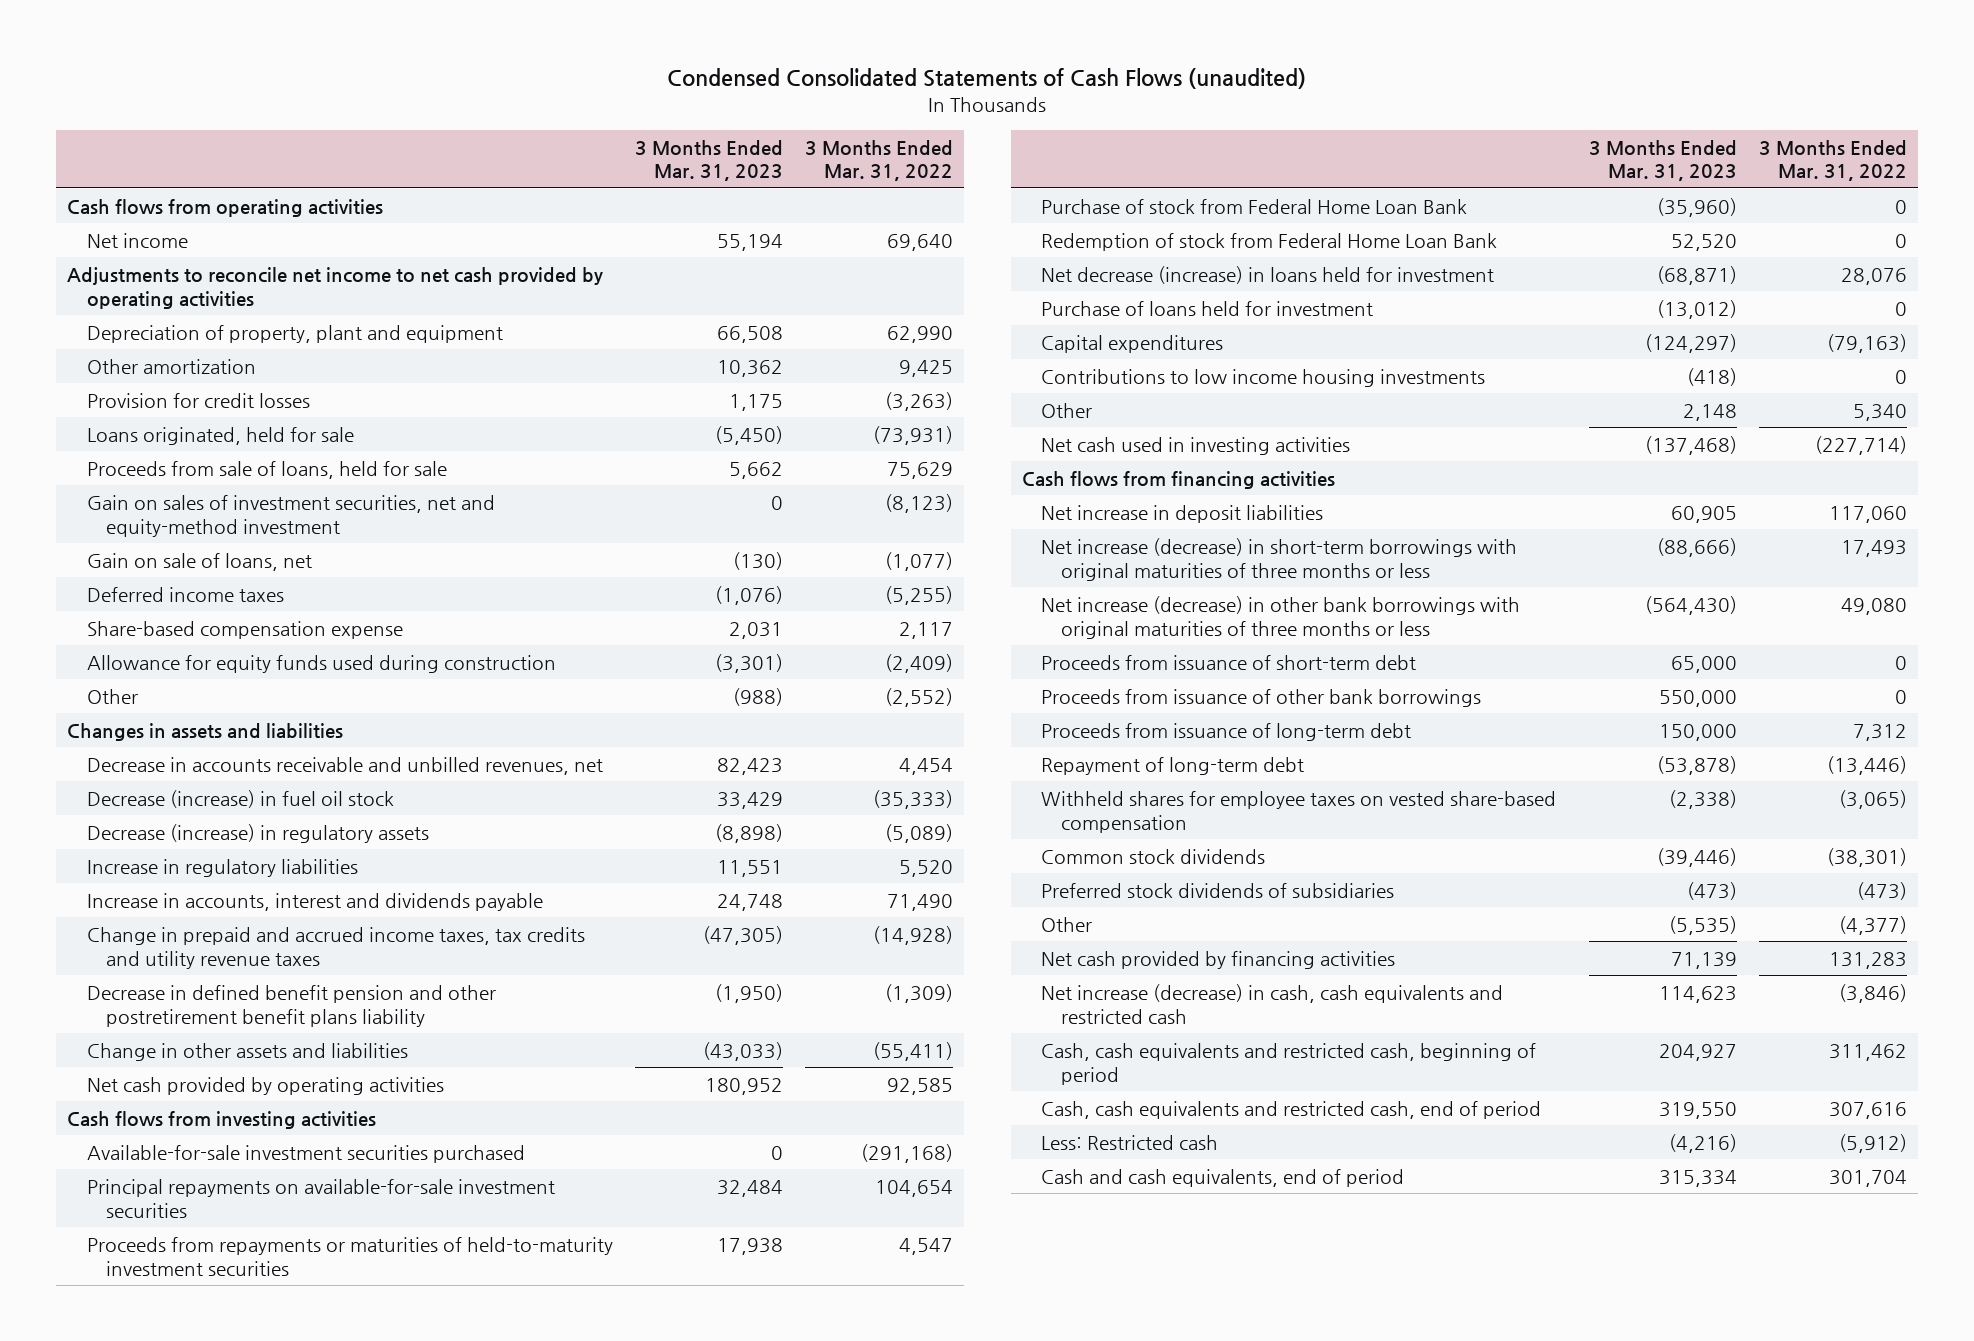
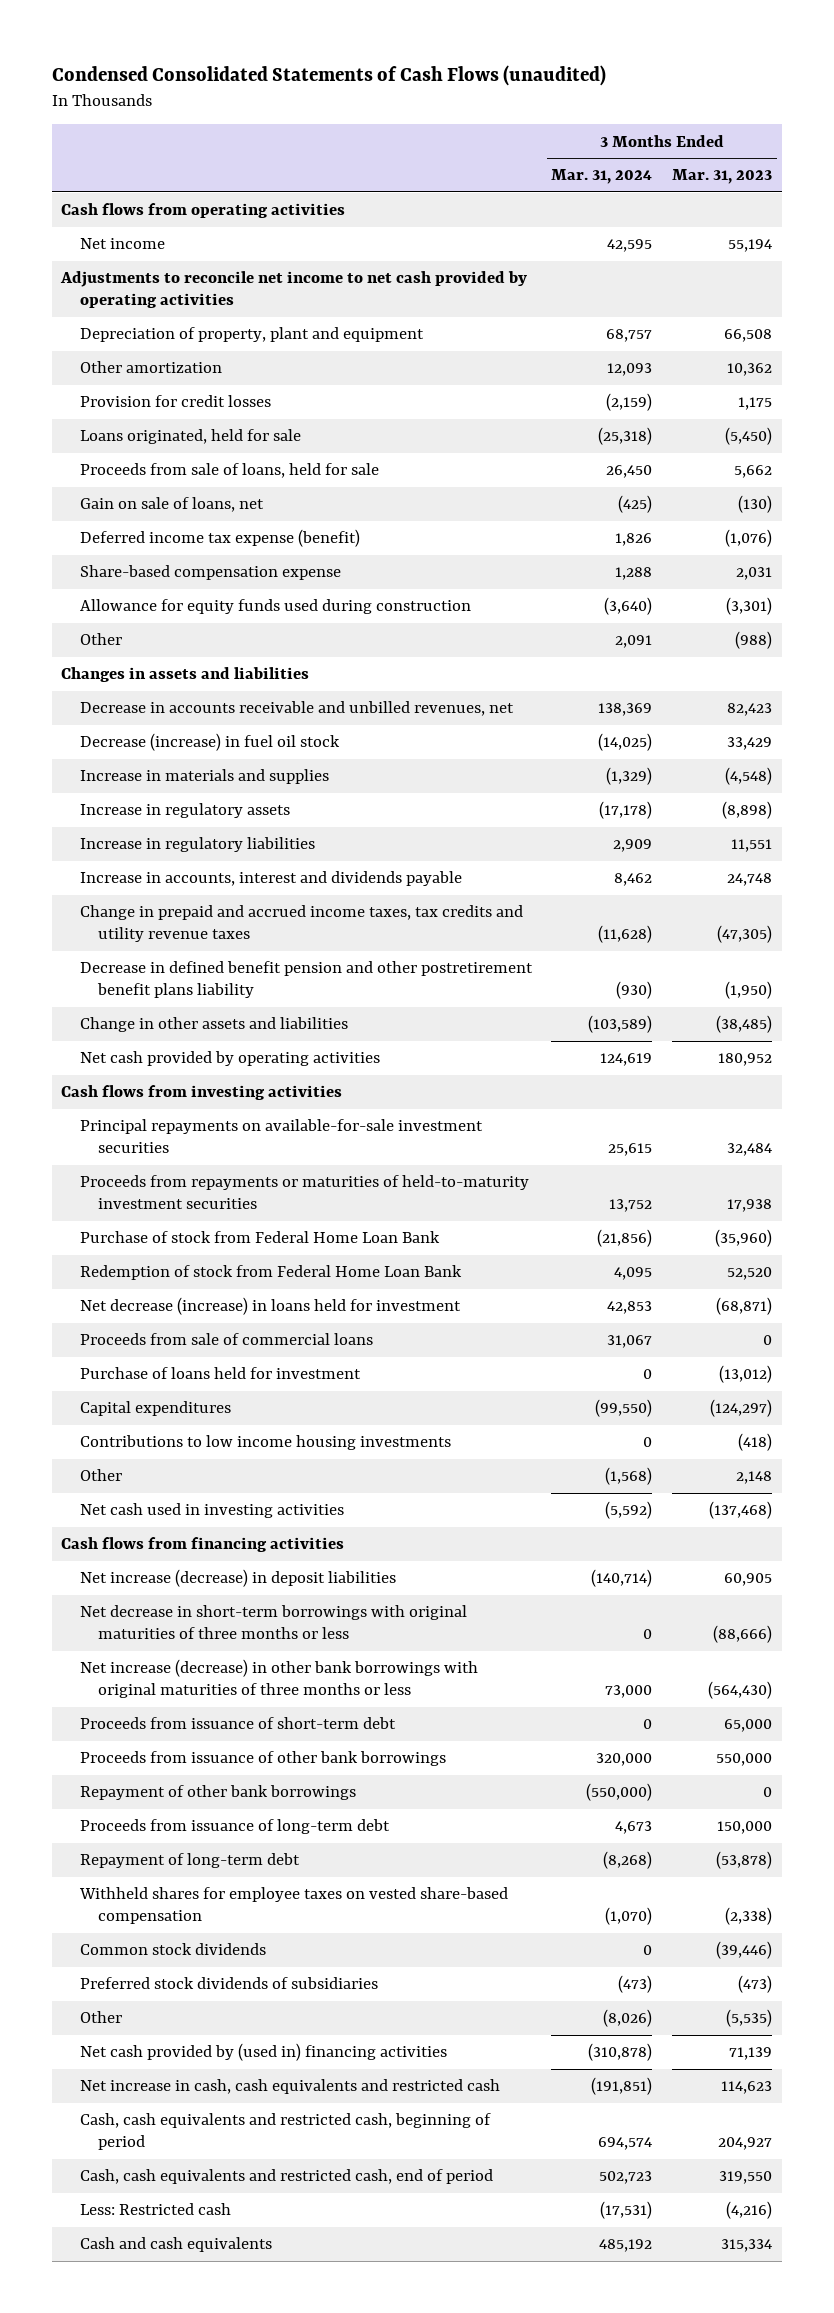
- | 3 Months Ended Mar. 31, 2023 | 3 Months Ended Mar. 31, 2022
+ | 3 Months Ended Mar. 31, 2024 | 3 Months Ended Mar. 31, 2023
- Gain on sales of investment securities, net and equity-method investment | 0 | (8,123)
- Deferred income taxes | (1,076) | (5,255)
+ Deferred income tax expense (benefit) | 1,826 | (1,076)
- Decrease (increase) in regulatory assets | (8,898) | (5,089)
+ Increase in materials and supplies | (1,329) | (4,548)
+ Increase in regulatory assets | (17,178) | (8,898)
- Change in other assets and liabilities | (43,033) | (55,411)
+ Change in other assets and liabilities | (103,589) | (38,485)
- Available-for-sale investment securities purchased | 0 | (291,168)
+ Proceeds from sale of commercial loans | 31,067 | 0
- Net increase in deposit liabilities | 60,905 | 117,060
- Net increase (decrease) in short-term borrowings with original maturities of three months or less | (88,666) | 17,493
+ Net increase (decrease) in deposit liabilities | (140,714) | 60,905
+ Net decrease in short-term borrowings with original maturities of three months or less | 0 | (88,666)
+ Repayment of other bank borrowings | (550,000) | 0
- Net cash provided by financing activities | 71,139 | 131,283
- Net increase (decrease) in cash, cash equivalents and restricted cash | 114,623 | (3,846)
+ Net cash provided by (used in) financing activities | (310,878) | 71,139
+ Net increase in cash, cash equivalents and restricted cash | (191,851) | 114,623
- Cash and cash equivalents, end of period | 315,334 | 301,704
+ Cash and cash equivalents | 485,192 | 315,334

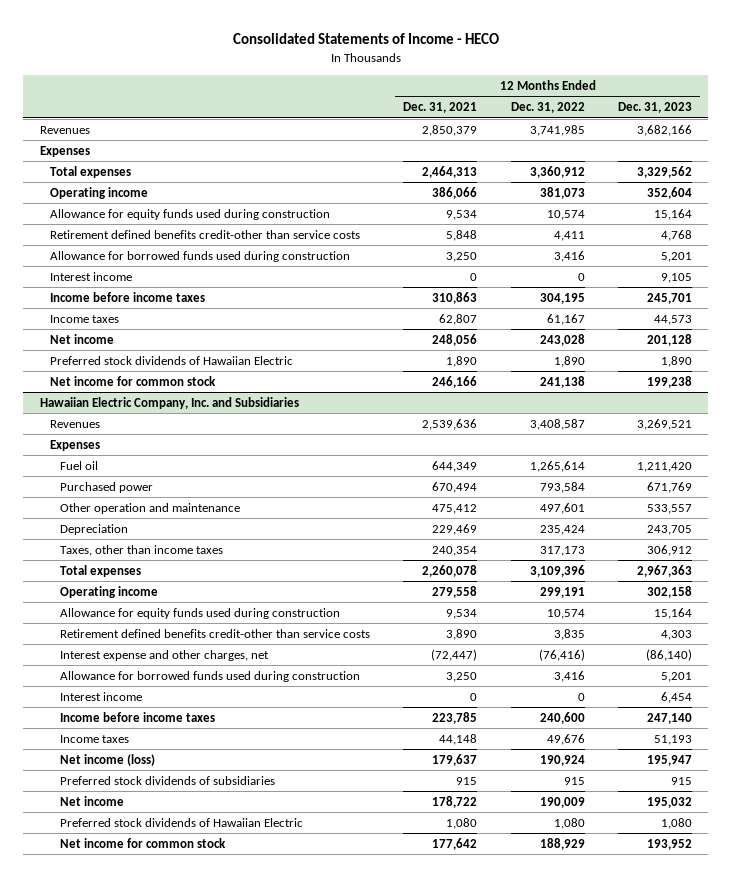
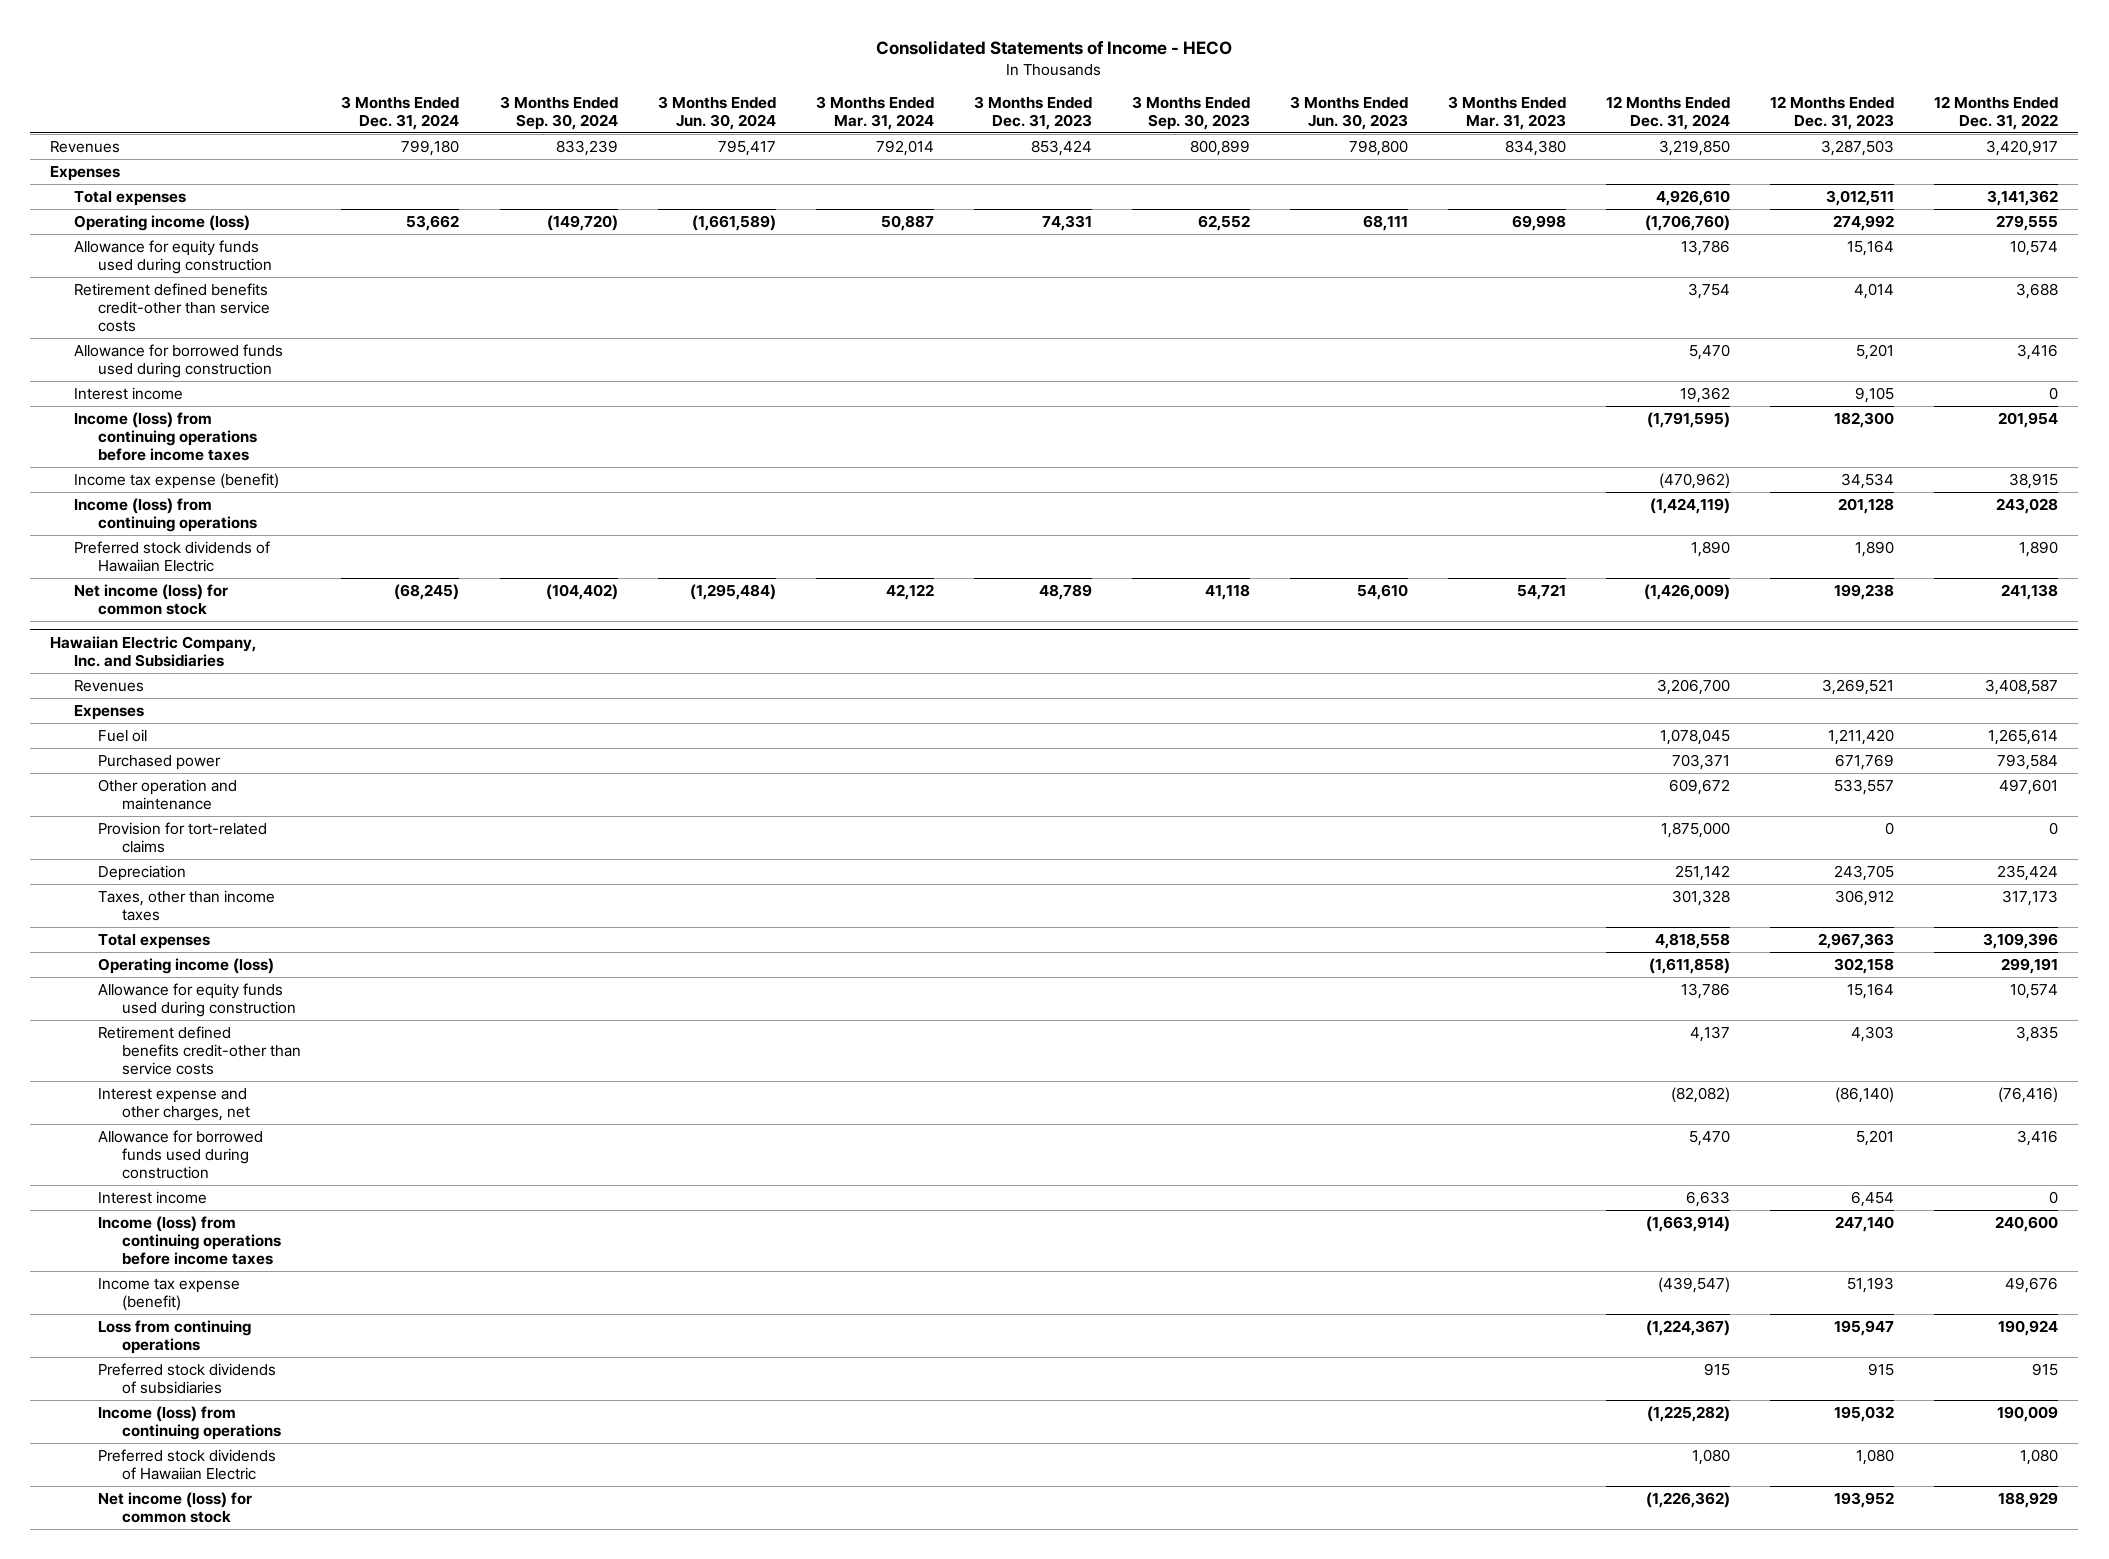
- | 12 Months Ended Dec. 31, 2021 | 12 Months Ended Dec. 31, 2022 | 12 Months Ended Dec. 31, 2023
+ | 3 Months Ended Dec. 31, 2024 | 3 Months Ended Sep. 30, 2024 | 3 Months Ended Jun. 30, 2024 | 3 Months Ended Mar. 31, 2024 | 3 Months Ended Dec. 31, 2023 | 3 Months Ended Sep. 30, 2023 | 3 Months Ended Jun. 30, 2023 | 3 Months Ended Mar. 31, 2023 | 12 Months Ended Dec. 31, 2024 | 12 Months Ended Dec. 31, 2023 | 12 Months Ended Dec. 31, 2022
- Revenues | 2,850,379 | 3,741,985 | 3,682,166
+ Revenues | 799,180 | 833,239 | 795,417 | 792,014 | 853,424 | 800,899 | 798,800 | 834,380 | 3,219,850 | 3,287,503 | 3,420,917
- Total expenses | 2,464,313 | 3,360,912 | 3,329,562
- Operating income | 386,066 | 381,073 | 352,604
+ Total expenses | | | | | | | | | 4,926,610 | 3,012,511 | 3,141,362
+ Operating income (loss) | 53,662 | (149,720) | (1,661,589) | 50,887 | 74,331 | 62,552 | 68,111 | 69,998 | (1,706,760) | 274,992 | 279,555
- Retirement defined benefits credit-other than service costs | 5,848 | 4,411 | 4,768
+ Retirement defined benefits credit-other than service costs | | | | | | | | | 3,754 | 4,014 | 3,688
- Income before income taxes | 310,863 | 304,195 | 245,701
- Income taxes | 62,807 | 61,167 | 44,573
- Net income | 248,056 | 243,028 | 201,128
+ Income (loss) from continuing operations before income taxes | | | | | | | | | (1,791,595) | 182,300 | 201,954
+ Income tax expense (benefit) | | | | | | | | | (470,962) | 34,534 | 38,915
+ Income (loss) from continuing operations | | | | | | | | | (1,424,119) | 201,128 | 243,028
- Net income for common stock | 246,166 | 241,138 | 199,238
+ Net income (loss) for common stock | (68,245) | (104,402) | (1,295,484) | 42,122 | 48,789 | 41,118 | 54,610 | 54,721 | (1,426,009) | 199,238 | 241,138
@ Hawaiian Electric Company, Inc. and Subsidiaries
+ Provision for tort-related claims | | | | | | | | | 1,875,000 | 0 | 0
- Operating income | 279,558 | 299,191 | 302,158
+ Operating income (loss) | | | | | | | | | (1,611,858) | 302,158 | 299,191
- Income before income taxes | 223,785 | 240,600 | 247,140
- Income taxes | 44,148 | 49,676 | 51,193
- Net income (loss) | 179,637 | 190,924 | 195,947
+ Income (loss) from continuing operations before income taxes | | | | | | | | | (1,663,914) | 247,140 | 240,600
+ Income tax expense (benefit) | | | | | | | | | (439,547) | 51,193 | 49,676
+ Loss from continuing operations | | | | | | | | | (1,224,367) | 195,947 | 190,924
- Net income | 178,722 | 190,009 | 195,032
+ Income (loss) from continuing operations | | | | | | | | | (1,225,282) | 195,032 | 190,009
- Net income for common stock | 177,642 | 188,929 | 193,952
+ Net income (loss) for common stock | | | | | | | | | (1,226,362) | 193,952 | 188,929

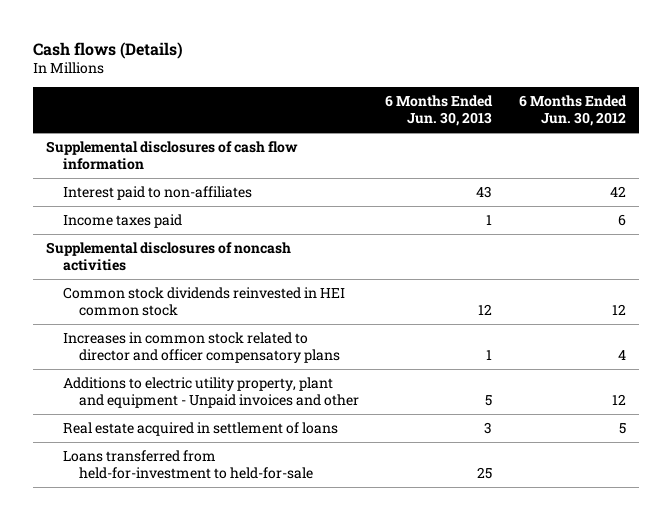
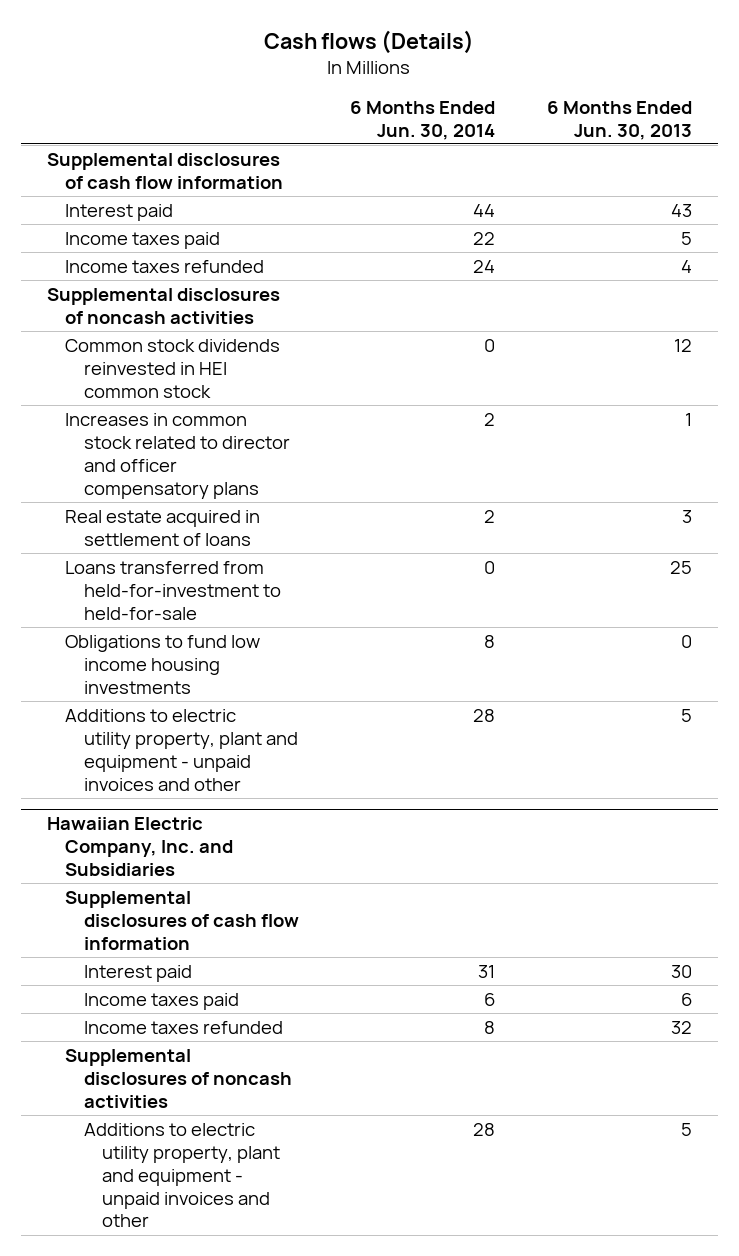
- | 6 Months Ended Jun. 30, 2013 | 6 Months Ended Jun. 30, 2012
+ | 6 Months Ended Jun. 30, 2014 | 6 Months Ended Jun. 30, 2013
- Interest paid to non-affiliates | 43 | 42
- Income taxes paid | 1 | 6
+ Interest paid | 44 | 43
+ Income taxes paid | 22 | 5
+ Income taxes refunded | 24 | 4
- Additions to electric utility property, plant and equipment - Unpaid invoices and other | 5 | 12
+ Obligations to fund low income housing investments | 8 | 0
+ Additions to electric utility property, plant and equipment - unpaid invoices and other | 28 | 5
+ Hawaiian Electric Company, Inc. and Subsidiaries
+ Supplemental disclosures of cash flow information
+ Interest paid | 31 | 30
+ Income taxes paid | 6 | 6
+ Income taxes refunded | 8 | 32
+ Supplemental disclosures of noncash activities
+ Additions to electric utility property, plant and equipment - unpaid invoices and other | 28 | 5

